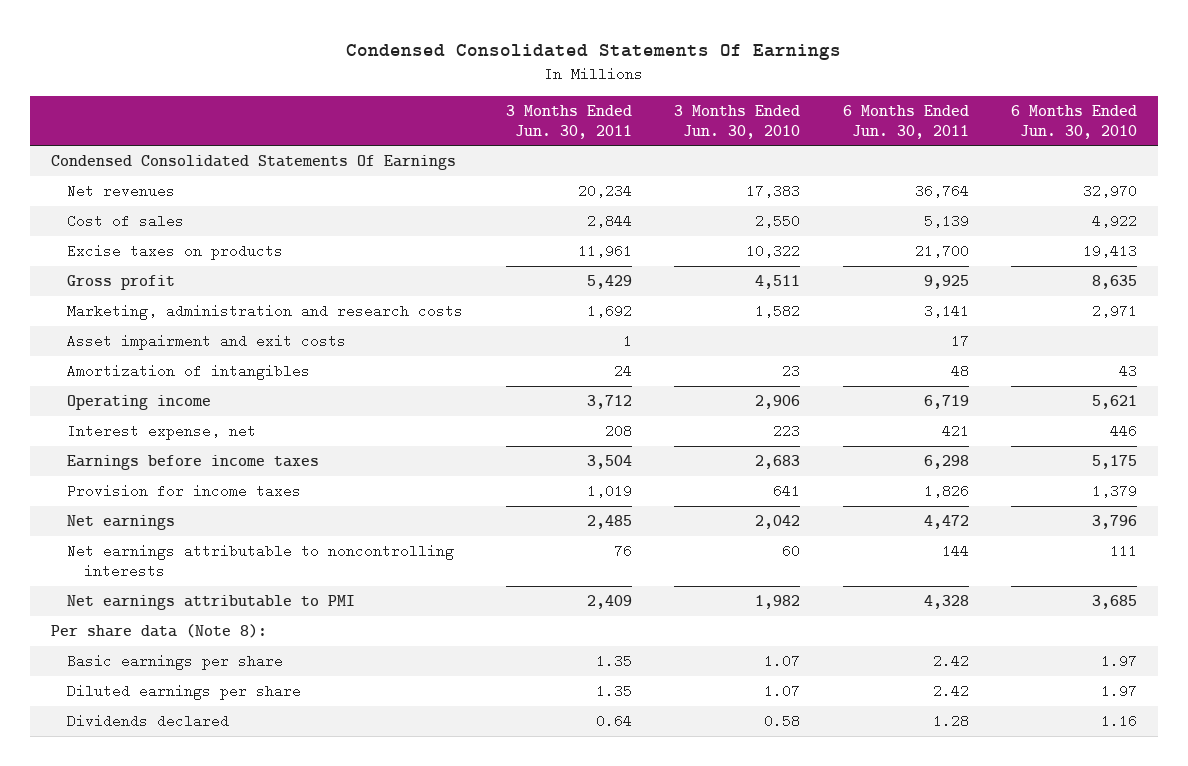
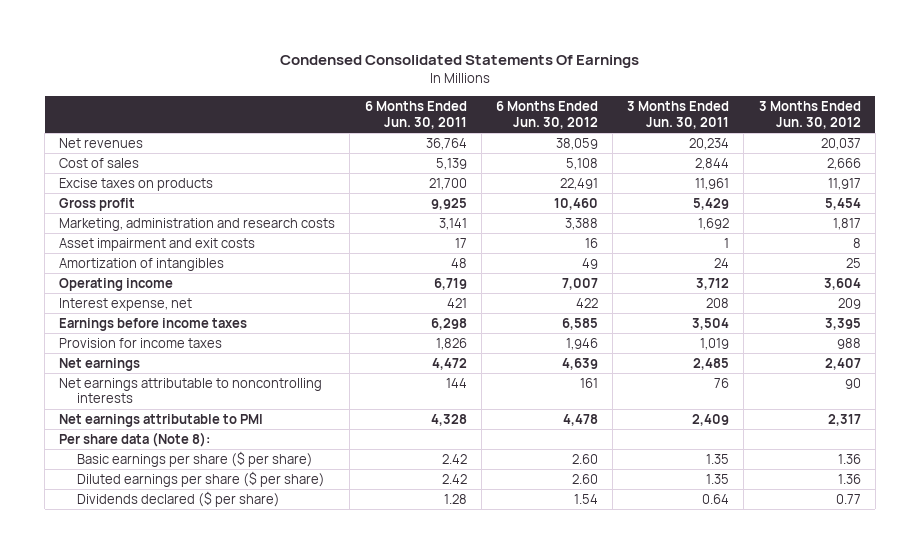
- | 3 Months Ended Jun. 30, 2011 | 3 Months Ended Jun. 30, 2010 | 6 Months Ended Jun. 30, 2011 | 6 Months Ended Jun. 30, 2010
+ | 6 Months Ended Jun. 30, 2011 | 6 Months Ended Jun. 30, 2012 | 3 Months Ended Jun. 30, 2011 | 3 Months Ended Jun. 30, 2012
- Condensed Consolidated Statements Of Earnings
- Basic earnings per share | 1.35 | 1.07 | 2.42 | 1.97
- Diluted earnings per share | 1.35 | 1.07 | 2.42 | 1.97
- Dividends declared | 0.64 | 0.58 | 1.28 | 1.16
+ Basic earnings per share ($ per share) | 2.42 | 2.60 | 1.35 | 1.36
+ Diluted earnings per share ($ per share) | 2.42 | 2.60 | 1.35 | 1.36
+ Dividends declared ($ per share) | 1.28 | 1.54 | 0.64 | 0.77

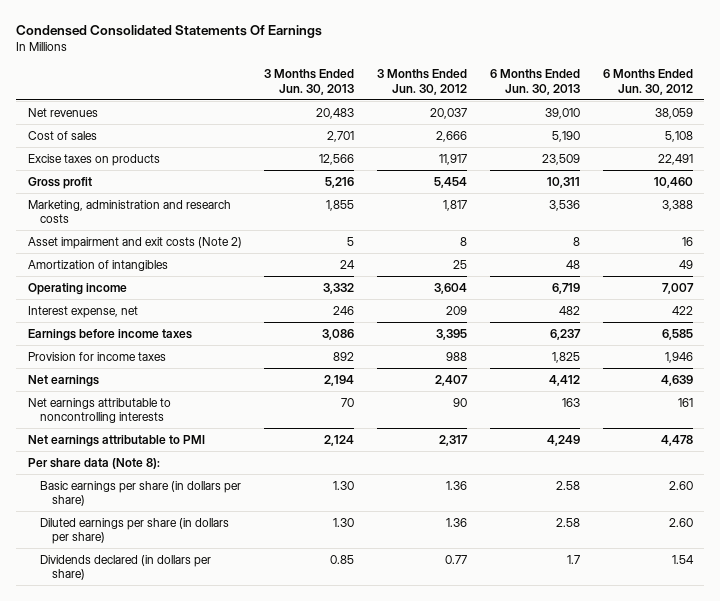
- | 6 Months Ended Jun. 30, 2011 | 6 Months Ended Jun. 30, 2012 | 3 Months Ended Jun. 30, 2011 | 3 Months Ended Jun. 30, 2012
+ | 3 Months Ended Jun. 30, 2013 | 3 Months Ended Jun. 30, 2012 | 6 Months Ended Jun. 30, 2013 | 6 Months Ended Jun. 30, 2012
- Asset impairment and exit costs | 17 | 16 | 1 | 8
+ Asset impairment and exit costs (Note 2) | 5 | 8 | 8 | 16
- Basic earnings per share ($ per share) | 2.42 | 2.60 | 1.35 | 1.36
- Diluted earnings per share ($ per share) | 2.42 | 2.60 | 1.35 | 1.36
- Dividends declared ($ per share) | 1.28 | 1.54 | 0.64 | 0.77
+ Basic earnings per share (in dollars per share) | 1.30 | 1.36 | 2.58 | 2.60
+ Diluted earnings per share (in dollars per share) | 1.30 | 1.36 | 2.58 | 2.60
+ Dividends declared (in dollars per share) | 0.85 | 0.77 | 1.7 | 1.54

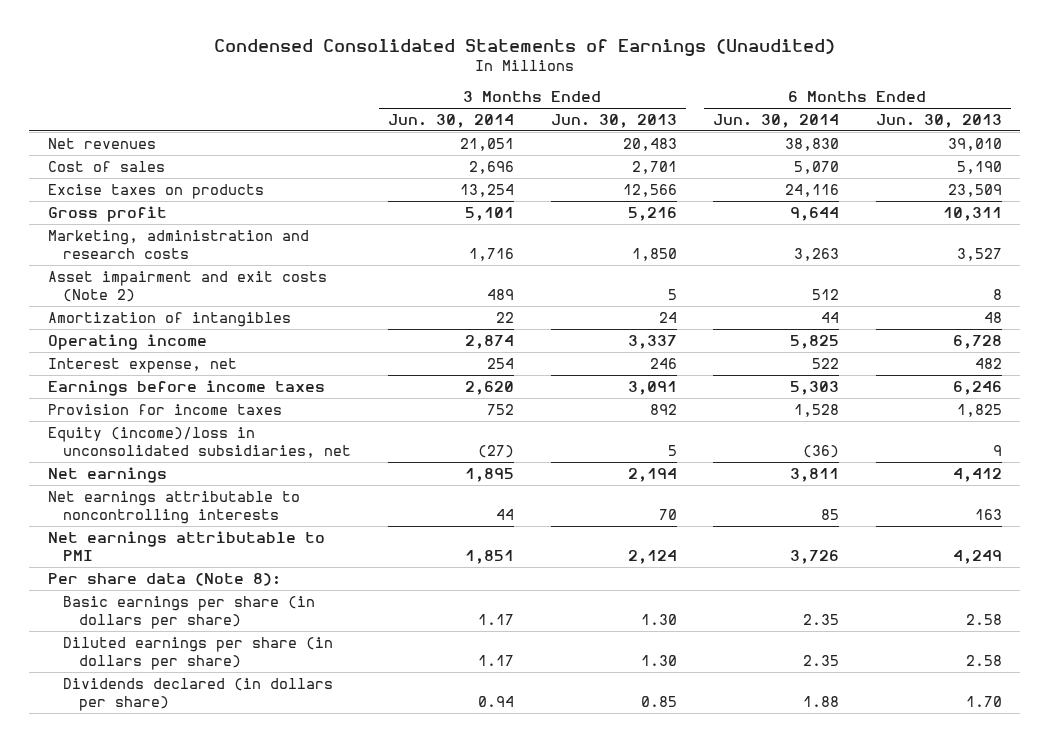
- Condensed Consolidated Statements Of Earnings
+ Condensed Consolidated Statements of Earnings (Unaudited)
- | 3 Months Ended Jun. 30, 2013 | 3 Months Ended Jun. 30, 2012 | 6 Months Ended Jun. 30, 2013 | 6 Months Ended Jun. 30, 2012
+ | 3 Months Ended Jun. 30, 2014 | 3 Months Ended Jun. 30, 2013 | 6 Months Ended Jun. 30, 2014 | 6 Months Ended Jun. 30, 2013
- Marketing, administration and research costs | 1,855 | 1,817 | 3,536 | 3,388
+ Marketing, administration and research costs | 1,716 | 1,850 | 3,263 | 3,527
- Operating income | 3,332 | 3,604 | 6,719 | 7,007
+ Operating income | 2,874 | 3,337 | 5,825 | 6,728
- Earnings before income taxes | 3,086 | 3,395 | 6,237 | 6,585
+ Earnings before income taxes | 2,620 | 3,091 | 5,303 | 6,246
+ Equity (income)/loss in unconsolidated subsidiaries, net | (27) | 5 | (36) | 9
- Dividends declared (in dollars per share) | 0.85 | 0.77 | 1.7 | 1.54
+ Dividends declared (in dollars per share) | 0.94 | 0.85 | 1.88 | 1.70

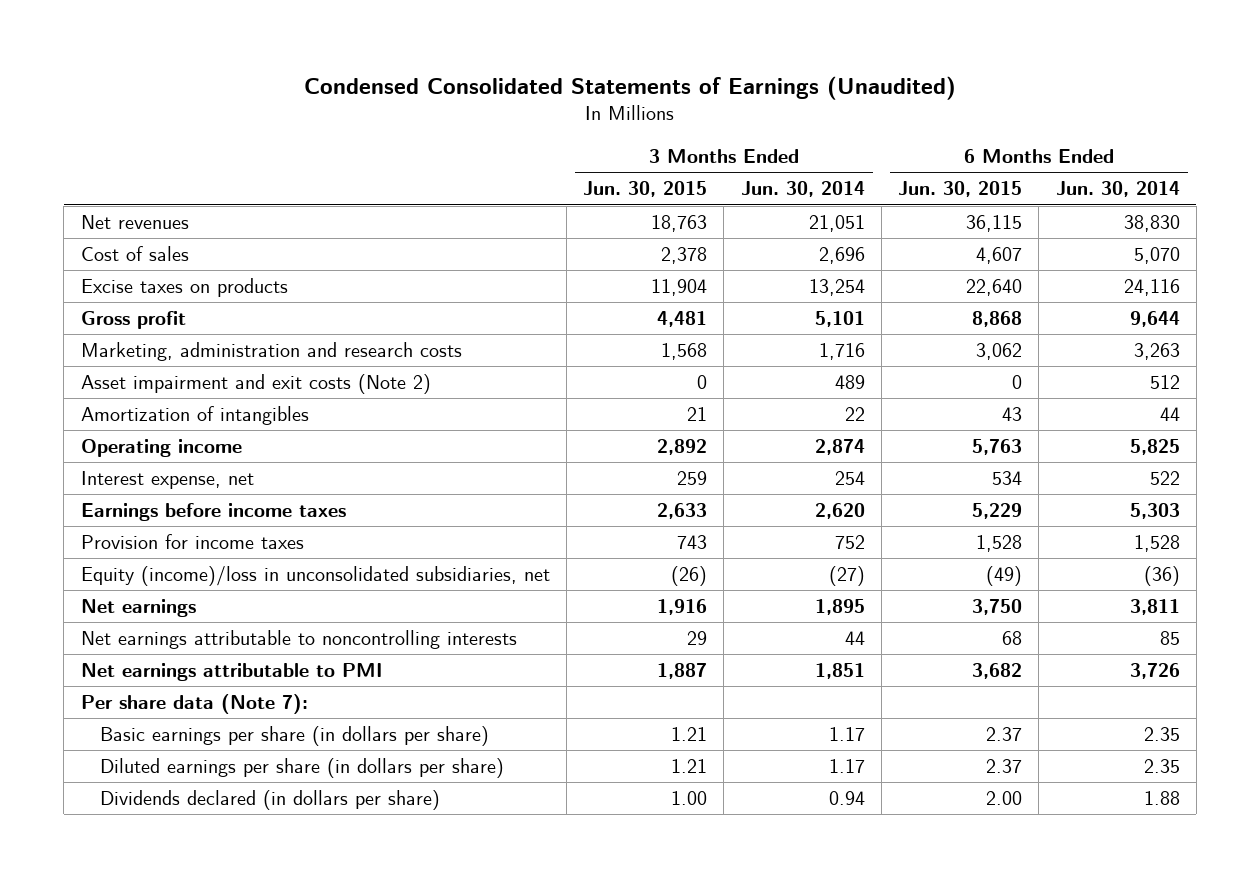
- | 3 Months Ended Jun. 30, 2014 | 3 Months Ended Jun. 30, 2013 | 6 Months Ended Jun. 30, 2014 | 6 Months Ended Jun. 30, 2013
+ | 3 Months Ended Jun. 30, 2015 | 3 Months Ended Jun. 30, 2014 | 6 Months Ended Jun. 30, 2015 | 6 Months Ended Jun. 30, 2014
- Per share data (Note 8):
+ Per share data (Note 7):

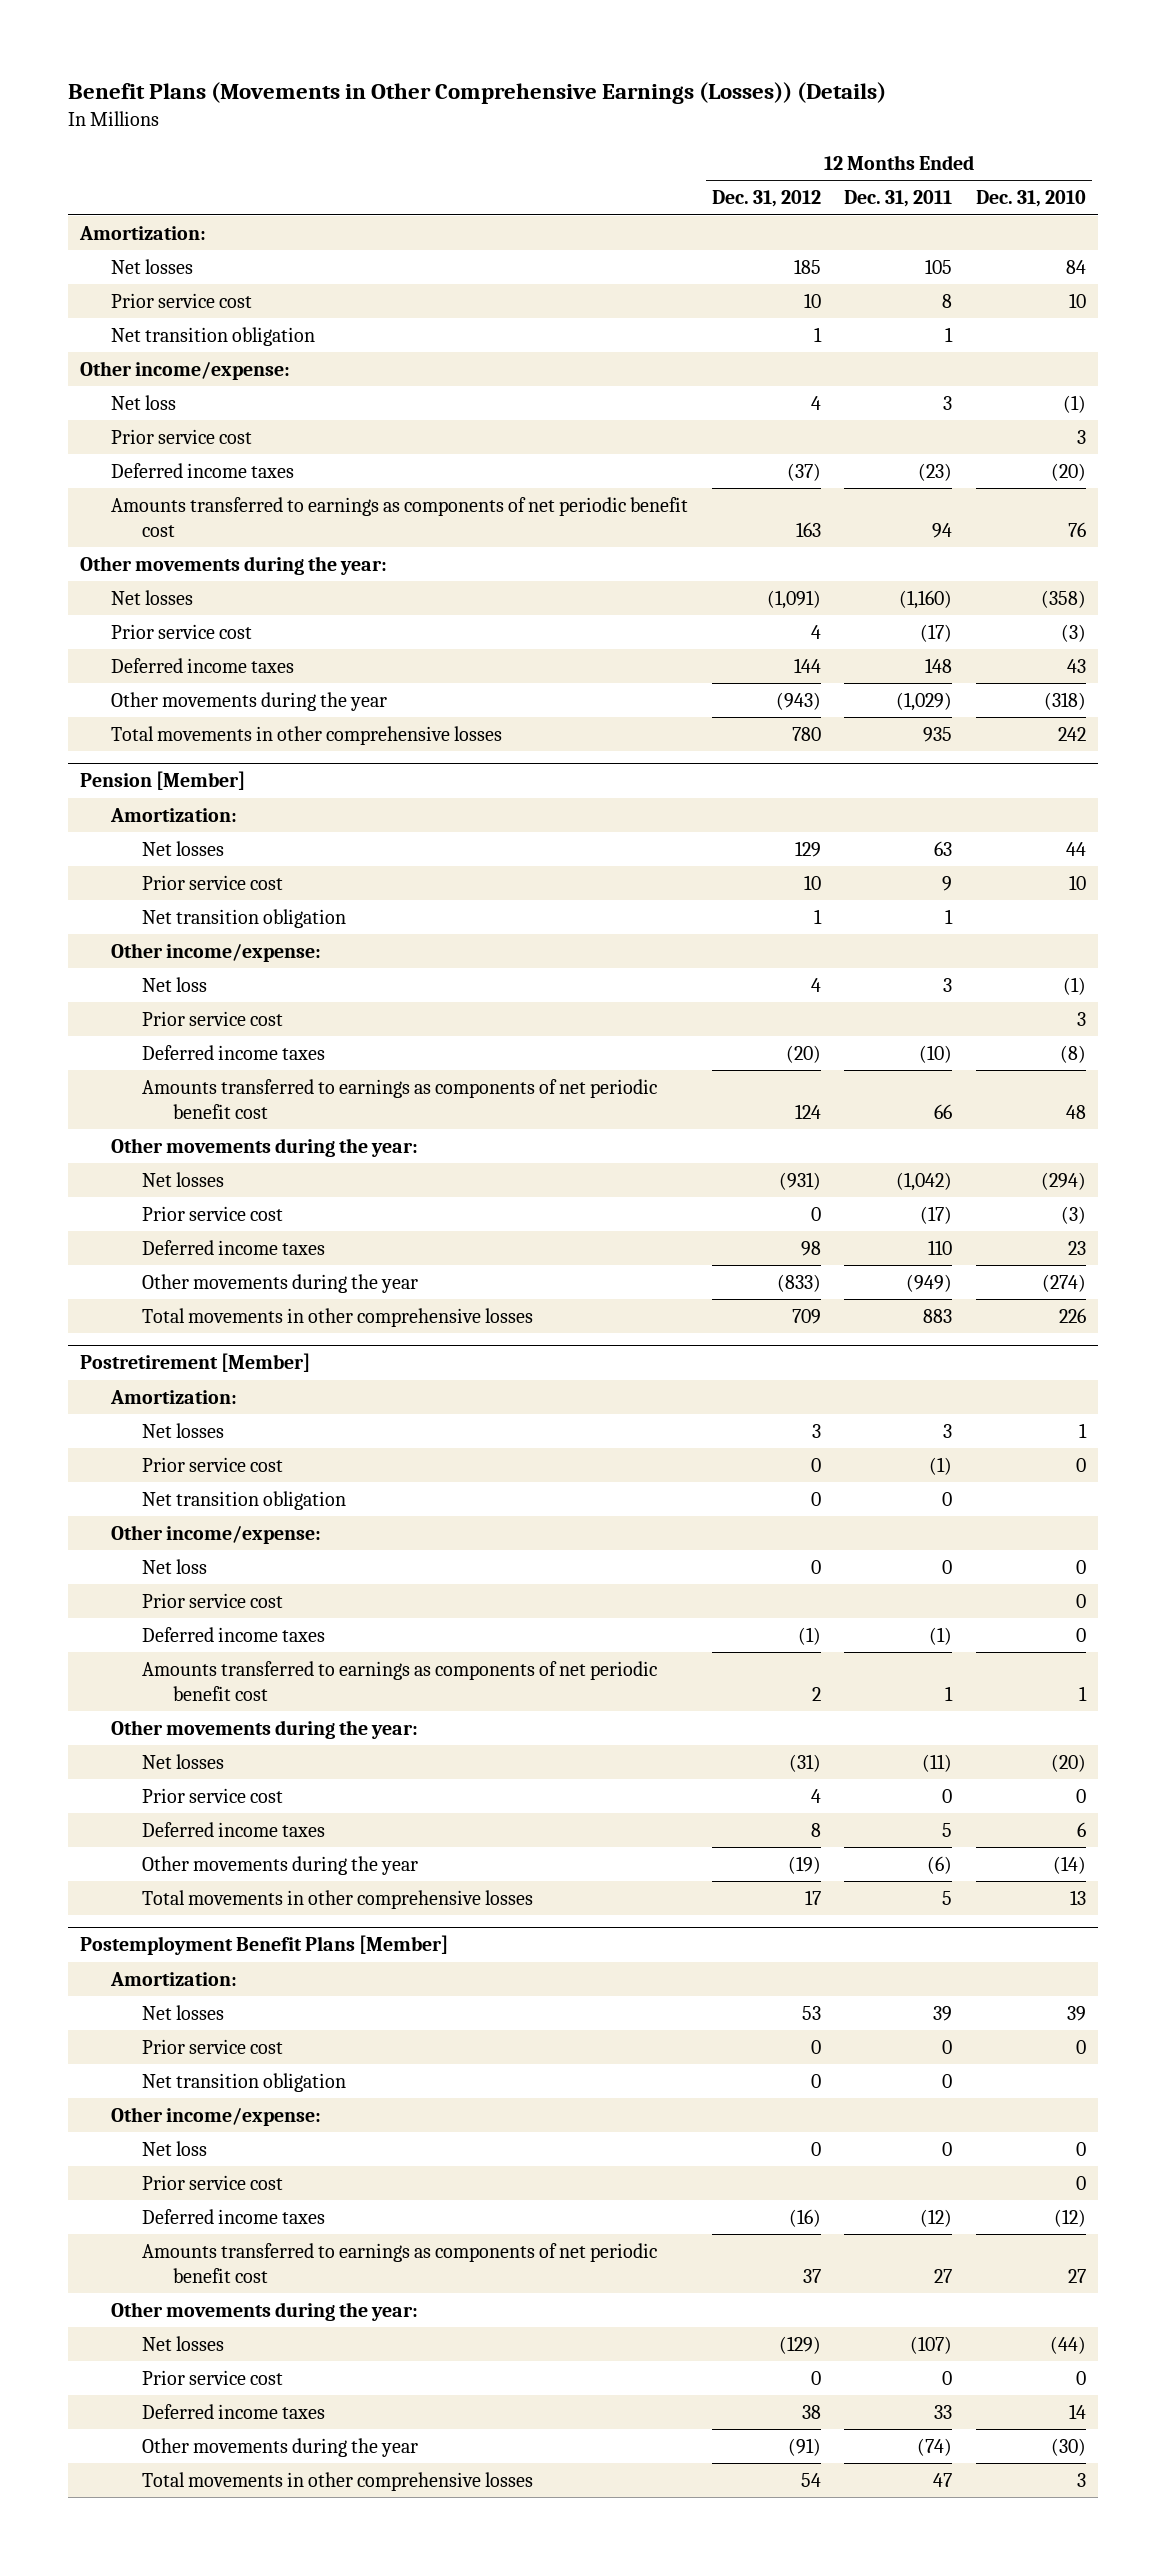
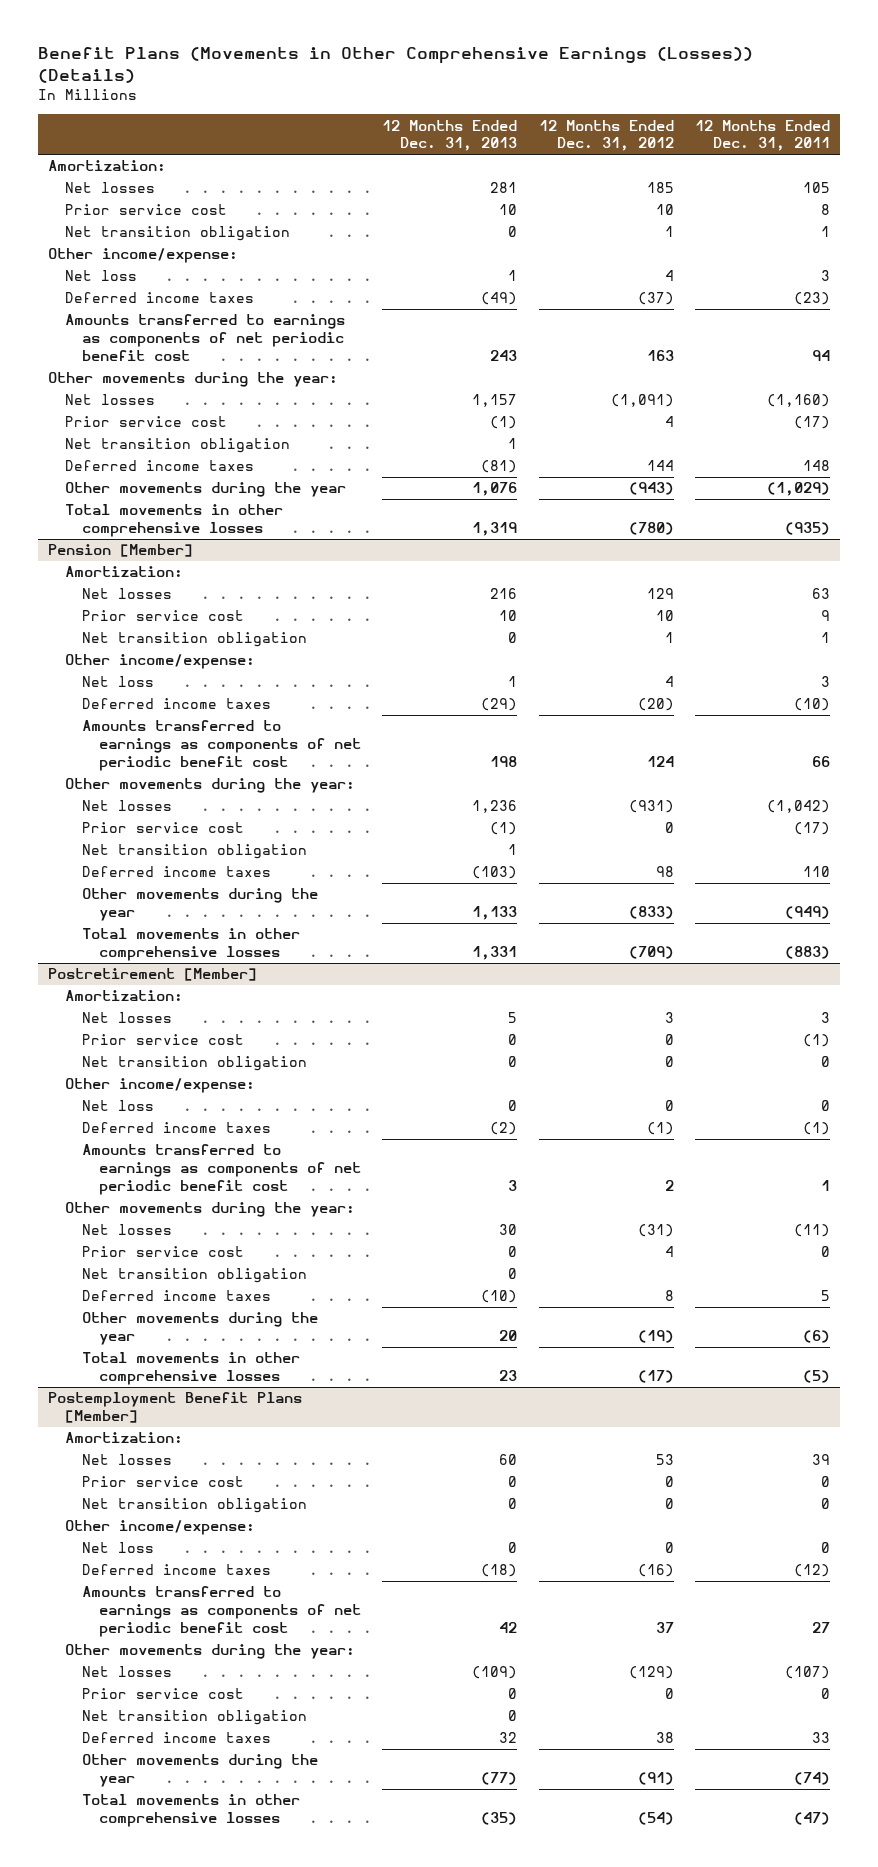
- | 12 Months Ended Dec. 31, 2012 | 12 Months Ended Dec. 31, 2011 | 12 Months Ended Dec. 31, 2010
+ | 12 Months Ended Dec. 31, 2013 | 12 Months Ended Dec. 31, 2012 | 12 Months Ended Dec. 31, 2011
- Prior service cost | | | 3
+ Net transition obligation | 1 | |
- Total movements in other comprehensive losses | 780 | 935 | 242
+ Total movements in other comprehensive losses | 1,319 | (780) | (935)
@ Pension [Member]
- Prior service cost | | | 3
+ Net transition obligation | 1 | |
- Total movements in other comprehensive losses | 709 | 883 | 226
+ Total movements in other comprehensive losses | 1,331 | (709) | (883)
@ Postretirement [Member]
- Prior service cost | | | 0
+ Net transition obligation | 0 | |
- Total movements in other comprehensive losses | 17 | 5 | 13
+ Total movements in other comprehensive losses | 23 | (17) | (5)
@ Postemployment Benefit Plans [Member]
- Prior service cost | | | 0
+ Net transition obligation | 0 | |
- Total movements in other comprehensive losses | 54 | 47 | 3
+ Total movements in other comprehensive losses | (35) | (54) | (47)

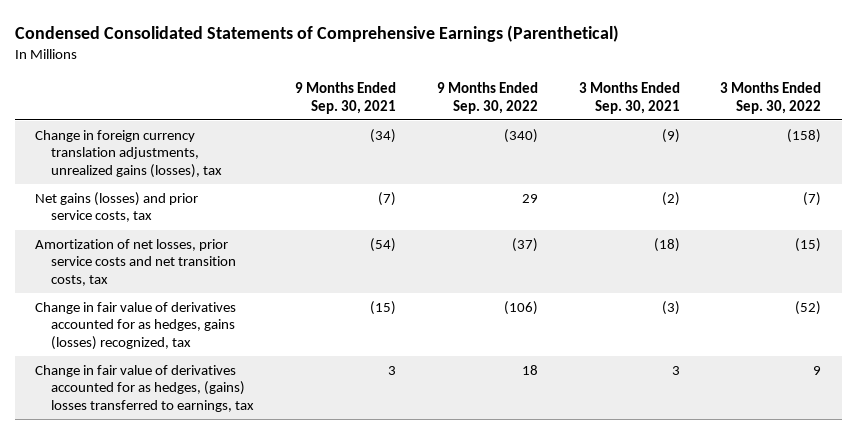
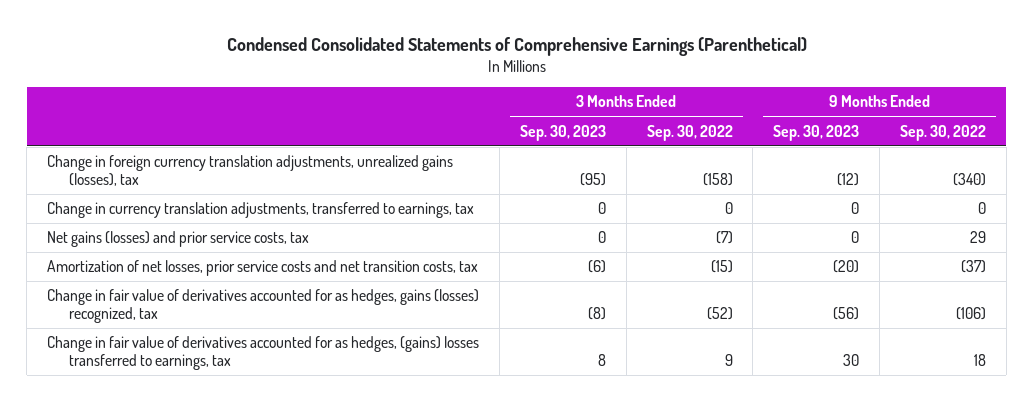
- | 9 Months Ended Sep. 30, 2021 | 9 Months Ended Sep. 30, 2022 | 3 Months Ended Sep. 30, 2021 | 3 Months Ended Sep. 30, 2022
+ | 3 Months Ended Sep. 30, 2023 | 3 Months Ended Sep. 30, 2022 | 9 Months Ended Sep. 30, 2023 | 9 Months Ended Sep. 30, 2022
+ Change in currency translation adjustments, transferred to earnings, tax | 0 | 0 | 0 | 0

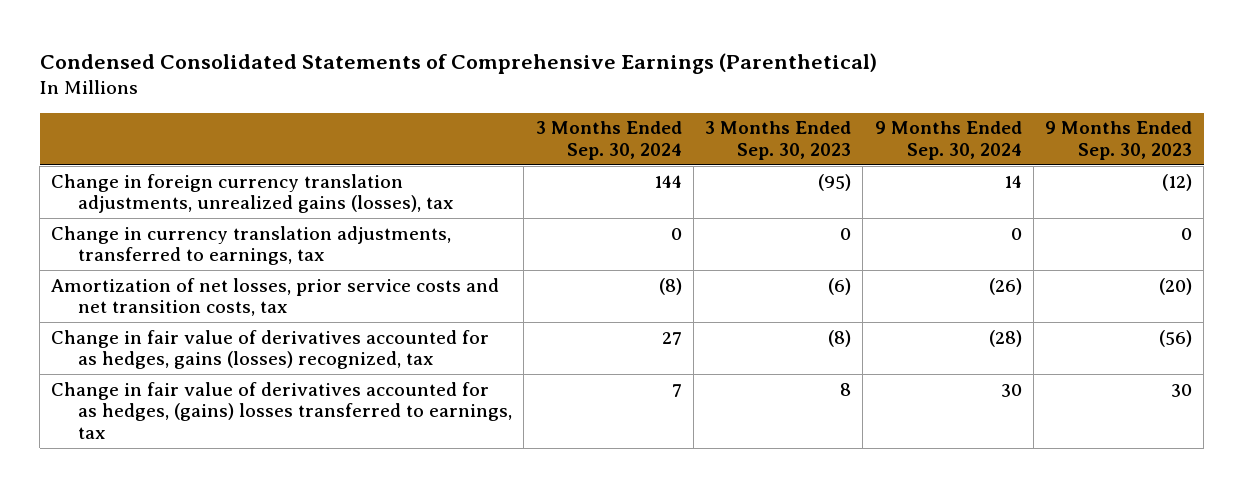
- | 3 Months Ended Sep. 30, 2023 | 3 Months Ended Sep. 30, 2022 | 9 Months Ended Sep. 30, 2023 | 9 Months Ended Sep. 30, 2022
+ | 3 Months Ended Sep. 30, 2024 | 3 Months Ended Sep. 30, 2023 | 9 Months Ended Sep. 30, 2024 | 9 Months Ended Sep. 30, 2023
- Net gains (losses) and prior service costs, tax | 0 | (7) | 0 | 29

